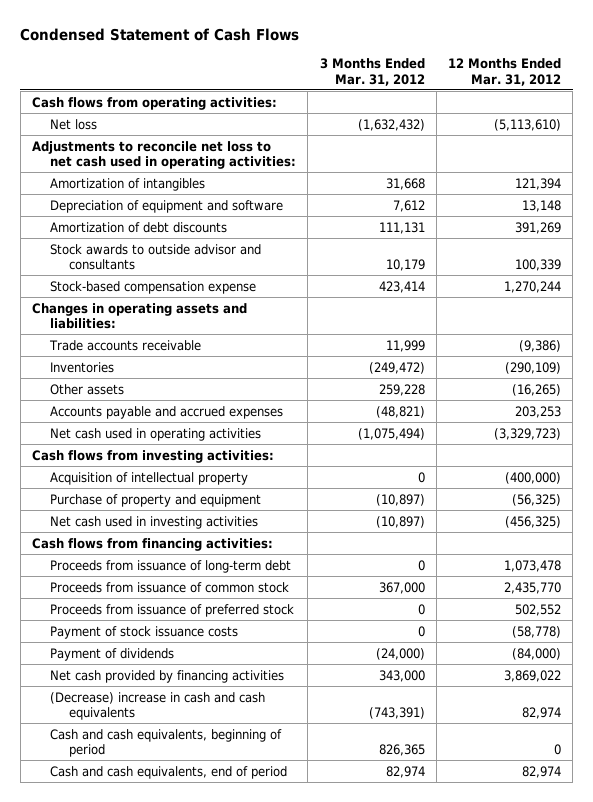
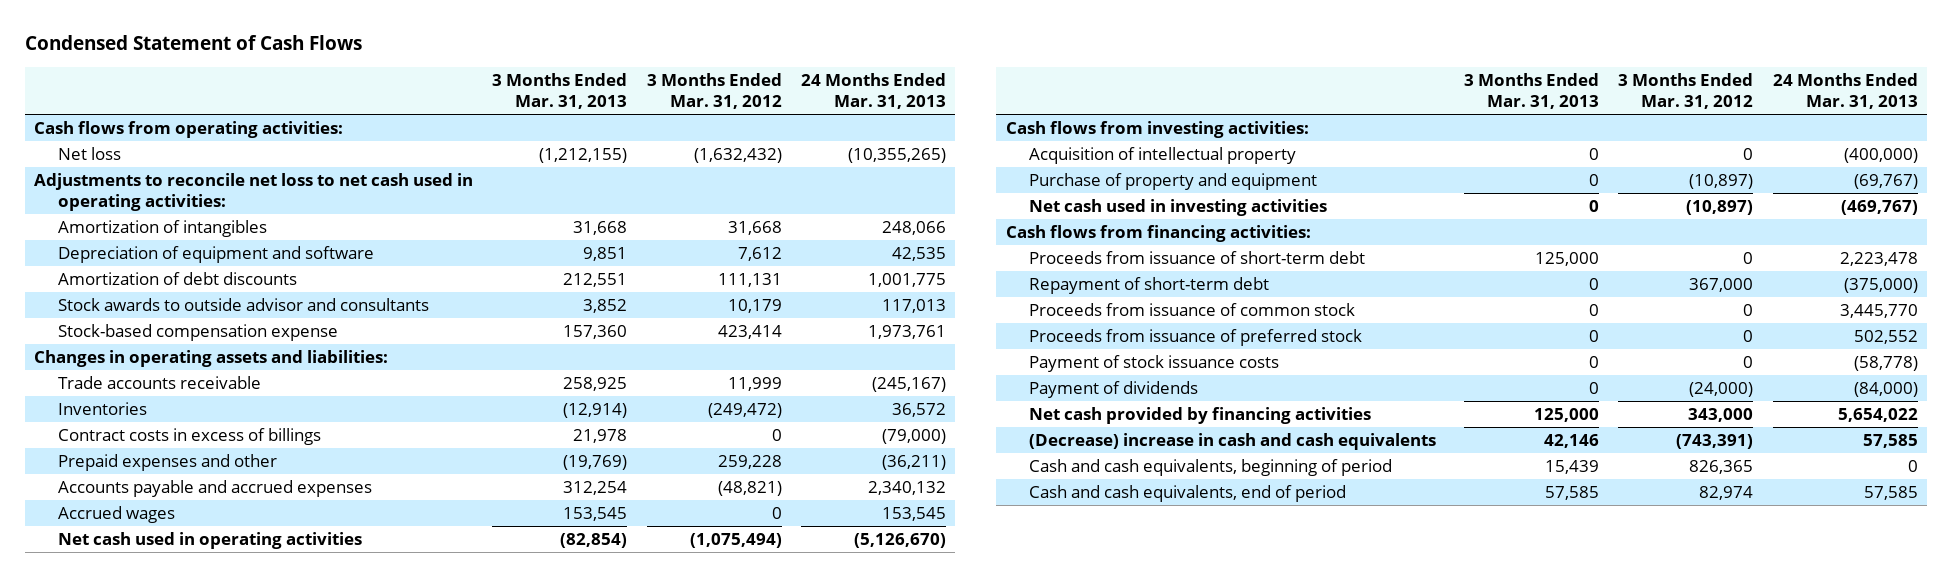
- | 3 Months Ended Mar. 31, 2012 | 12 Months Ended Mar. 31, 2012
+ | 3 Months Ended Mar. 31, 2013 | 3 Months Ended Mar. 31, 2012 | 24 Months Ended Mar. 31, 2013
- Other assets | 259,228 | (16,265)
+ Contract costs in excess of billings | 21,978 | 0 | (79,000)
+ Prepaid expenses and other | (19,769) | 259,228 | (36,211)
+ Accrued wages | 153,545 | 0 | 153,545
- Proceeds from issuance of long-term debt | 0 | 1,073,478
- Proceeds from issuance of common stock | 367,000 | 2,435,770
+ Proceeds from issuance of short-term debt | 125,000 | 0 | 2,223,478
+ Repayment of short-term debt | 0 | 367,000 | (375,000)
+ Proceeds from issuance of common stock | 0 | 0 | 3,445,770

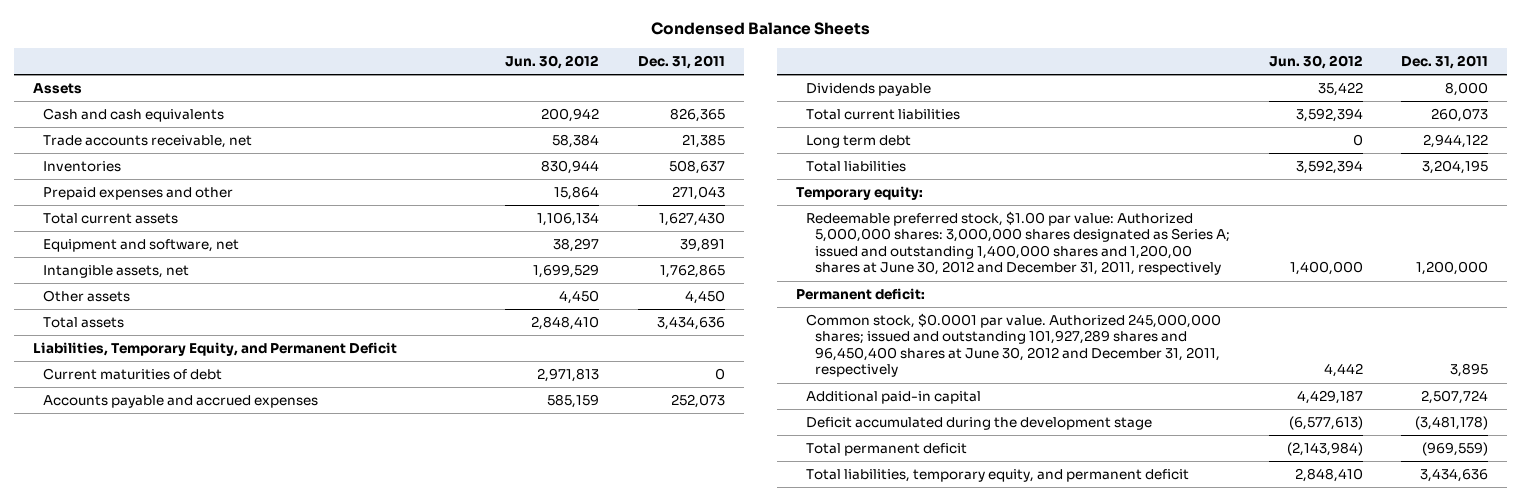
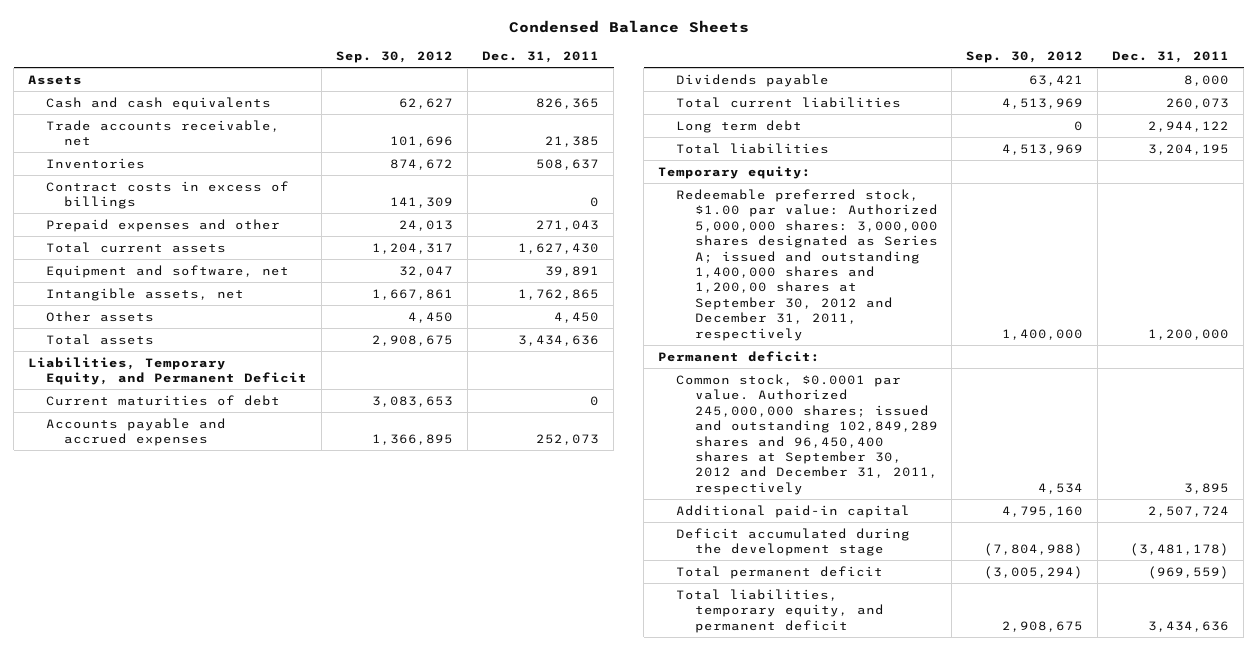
- | Jun. 30, 2012 | Dec. 31, 2011
+ | Sep. 30, 2012 | Dec. 31, 2011
+ Contract costs in excess of billings | 141,309 | 0
- Redeemable preferred stock, $1.00 par value: Authorized 5,000,000 shares: 3,000,000 shares designated as Series A; issued and outstanding 1,400,000 shares and 1,200,00 shares at June 30, 2012 and December 31, 2011, respectively | 1,400,000 | 1,200,000
+ Redeemable preferred stock, $1.00 par value: Authorized 5,000,000 shares: 3,000,000 shares designated as Series A; issued and outstanding 1,400,000 shares and 1,200,00 shares at September 30, 2012 and December 31, 2011, respectively | 1,400,000 | 1,200,000
- Common stock, $0.0001 par value. Authorized 245,000,000 shares; issued and outstanding 101,927,289 shares and 96,450,400 shares at June 30, 2012 and December 31, 2011, respectively | 4,442 | 3,895
+ Common stock, $0.0001 par value. Authorized 245,000,000 shares; issued and outstanding 102,849,289 shares and 96,450,400 shares at September 30, 2012 and December 31, 2011, respectively | 4,534 | 3,895

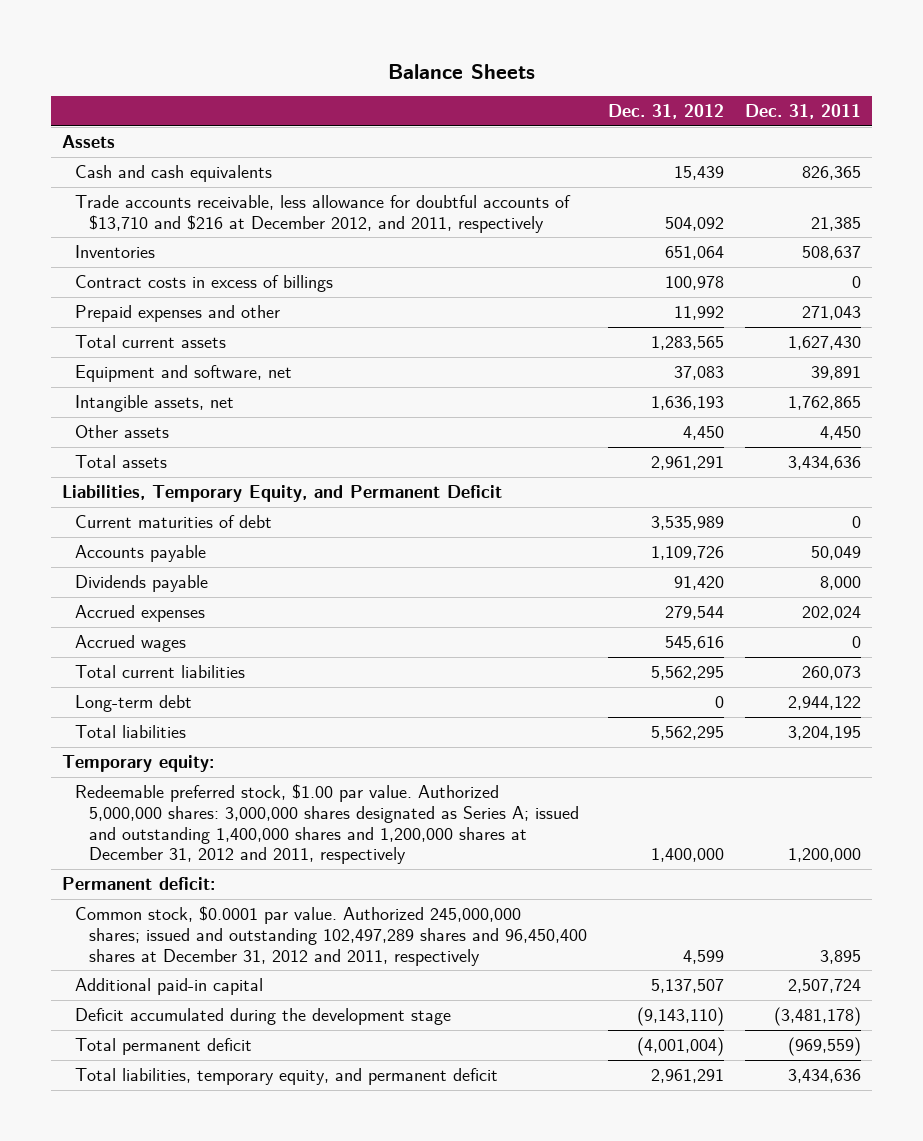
- Condensed Balance Sheets
+ Balance Sheets
- | Sep. 30, 2012 | Dec. 31, 2011
+ | Dec. 31, 2012 | Dec. 31, 2011
- Trade accounts receivable, net | 101,696 | 21,385
+ Trade accounts receivable, less allowance for doubtful accounts of $13,710 and $216 at December 2012, and 2011, respectively | 504,092 | 21,385
- Accounts payable and accrued expenses | 1,366,895 | 252,073
+ Accounts payable | 1,109,726 | 50,049
+ Accrued expenses | 279,544 | 202,024
+ Accrued wages | 545,616 | 0
- Long term debt | 0 | 2,944,122
+ Long-term debt | 0 | 2,944,122
- Redeemable preferred stock, $1.00 par value: Authorized 5,000,000 shares: 3,000,000 shares designated as Series A; issued and outstanding 1,400,000 shares and 1,200,00 shares at September 30, 2012 and December 31, 2011, respectively | 1,400,000 | 1,200,000
+ Redeemable preferred stock, $1.00 par value. Authorized 5,000,000 shares: 3,000,000 shares designated as Series A; issued and outstanding 1,400,000 shares and 1,200,000 shares at December 31, 2012 and 2011, respectively | 1,400,000 | 1,200,000
- Common stock, $0.0001 par value. Authorized 245,000,000 shares; issued and outstanding 102,849,289 shares and 96,450,400 shares at September 30, 2012 and December 31, 2011, respectively | 4,534 | 3,895
+ Common stock, $0.0001 par value. Authorized 245,000,000 shares; issued and outstanding 102,497,289 shares and 96,450,400 shares at December 31, 2012 and 2011, respectively | 4,599 | 3,895

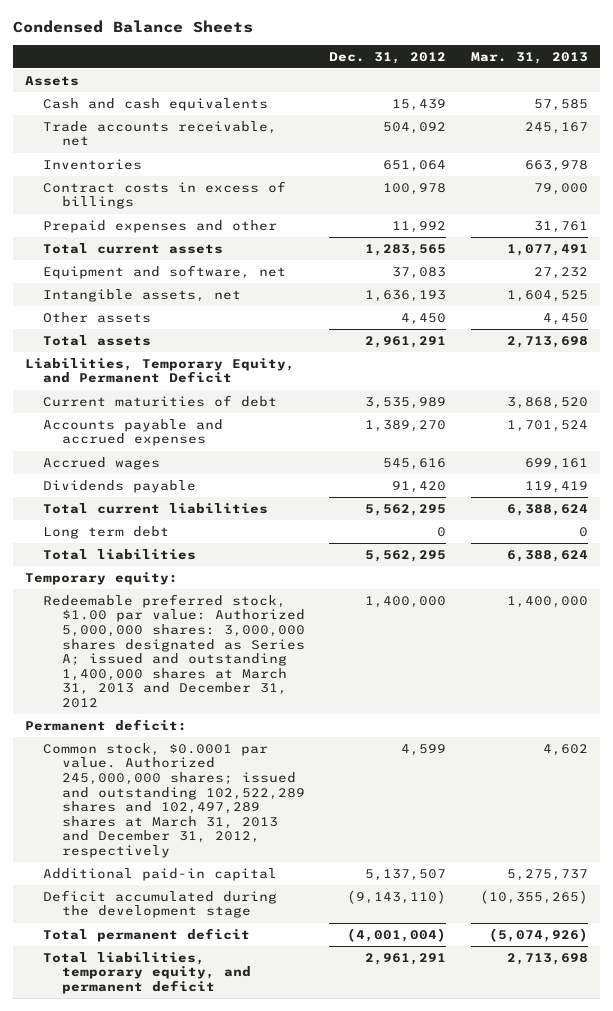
- Balance Sheets
+ Condensed Balance Sheets
- | Dec. 31, 2012 | Dec. 31, 2011
+ | Dec. 31, 2012 | Mar. 31, 2013
- Trade accounts receivable, less allowance for doubtful accounts of $13,710 and $216 at December 2012, and 2011, respectively | 504,092 | 21,385
+ Trade accounts receivable, net | 504,092 | 245,167
- Accounts payable | 1,109,726 | 50,049
- Accrued expenses | 279,544 | 202,024
+ Accounts payable and accrued expenses | 1,389,270 | 1,701,524
moved down: Dividends payable | 91,420 | 119,419
- Long-term debt | 0 | 2,944,122
+ Long term debt | 0 | 0
- Redeemable preferred stock, $1.00 par value. Authorized 5,000,000 shares: 3,000,000 shares designated as Series A; issued and outstanding 1,400,000 shares and 1,200,000 shares at December 31, 2012 and 2011, respectively | 1,400,000 | 1,200,000
+ Redeemable preferred stock, $1.00 par value: Authorized 5,000,000 shares: 3,000,000 shares designated as Series A; issued and outstanding 1,400,000 shares at March 31, 2013 and December 31, 2012 | 1,400,000 | 1,400,000
- Common stock, $0.0001 par value. Authorized 245,000,000 shares; issued and outstanding 102,497,289 shares and 96,450,400 shares at December 31, 2012 and 2011, respectively | 4,599 | 3,895
+ Common stock, $0.0001 par value. Authorized 245,000,000 shares; issued and outstanding 102,522,289 shares and 102,497,289 shares at March 31, 2013 and December 31, 2012, respectively | 4,599 | 4,602

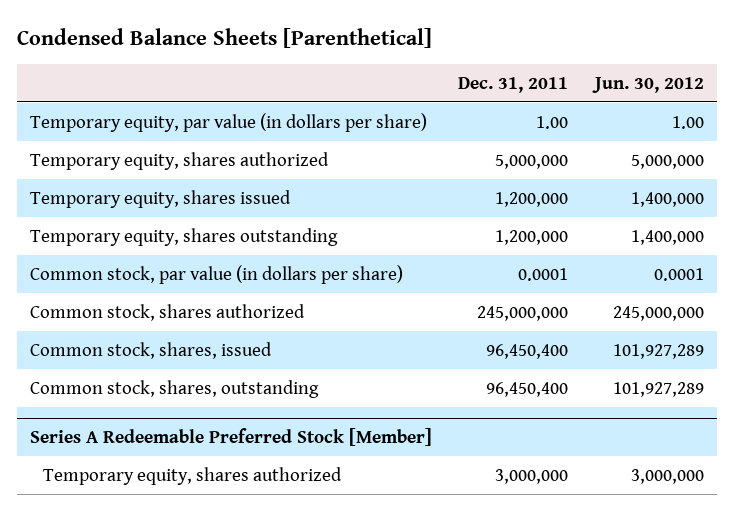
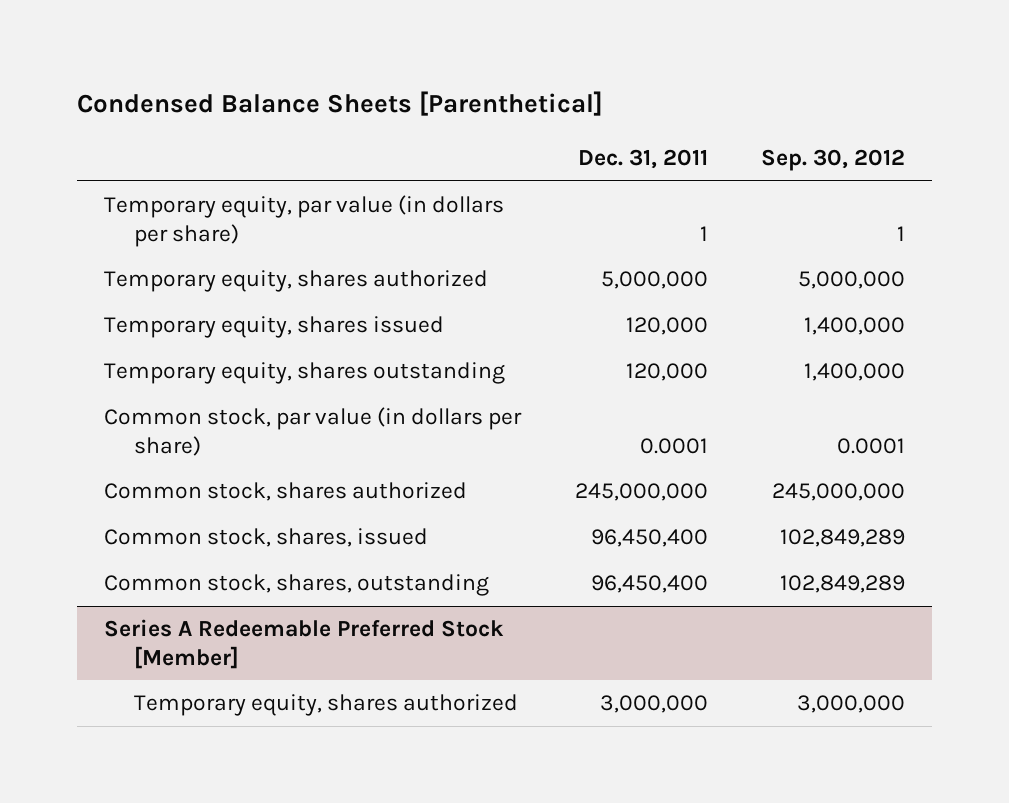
- | Dec. 31, 2011 | Jun. 30, 2012
+ | Dec. 31, 2011 | Sep. 30, 2012
- Temporary equity, par value (in dollars per share) | 1.00 | 1.00
+ Temporary equity, par value (in dollars per share) | 1 | 1
- Temporary equity, shares issued | 1,200,000 | 1,400,000
- Temporary equity, shares outstanding | 1,200,000 | 1,400,000
+ Temporary equity, shares issued | 120,000 | 1,400,000
+ Temporary equity, shares outstanding | 120,000 | 1,400,000

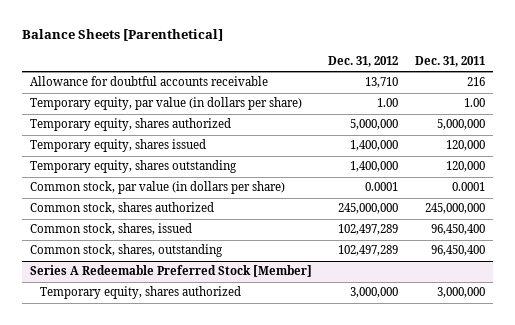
- Condensed Balance Sheets [Parenthetical]
+ Balance Sheets [Parenthetical]
- | Dec. 31, 2011 | Sep. 30, 2012
+ | Dec. 31, 2012 | Dec. 31, 2011
- Temporary equity, par value (in dollars per share) | 1 | 1
+ Allowance for doubtful accounts receivable | 13,710 | 216
+ Temporary equity, par value (in dollars per share) | 1.00 | 1.00

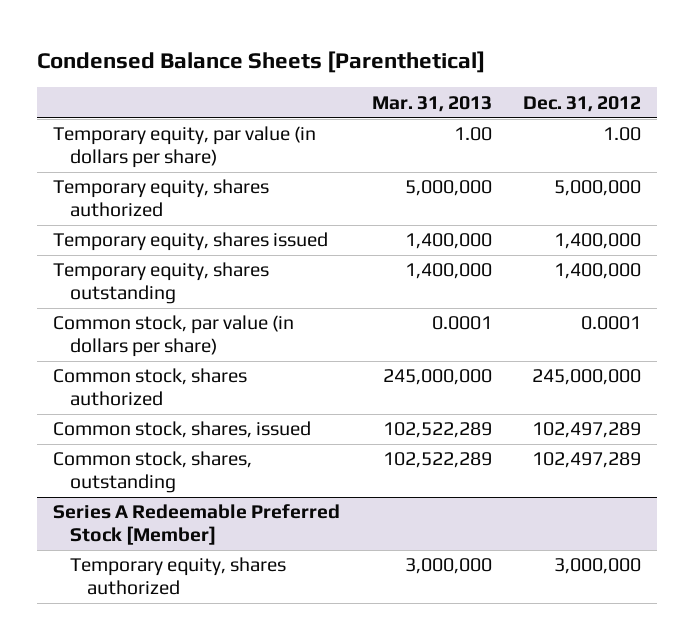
- Balance Sheets [Parenthetical]
+ Condensed Balance Sheets [Parenthetical]
- | Dec. 31, 2012 | Dec. 31, 2011
+ | Mar. 31, 2013 | Dec. 31, 2012
- Allowance for doubtful accounts receivable | 13,710 | 216

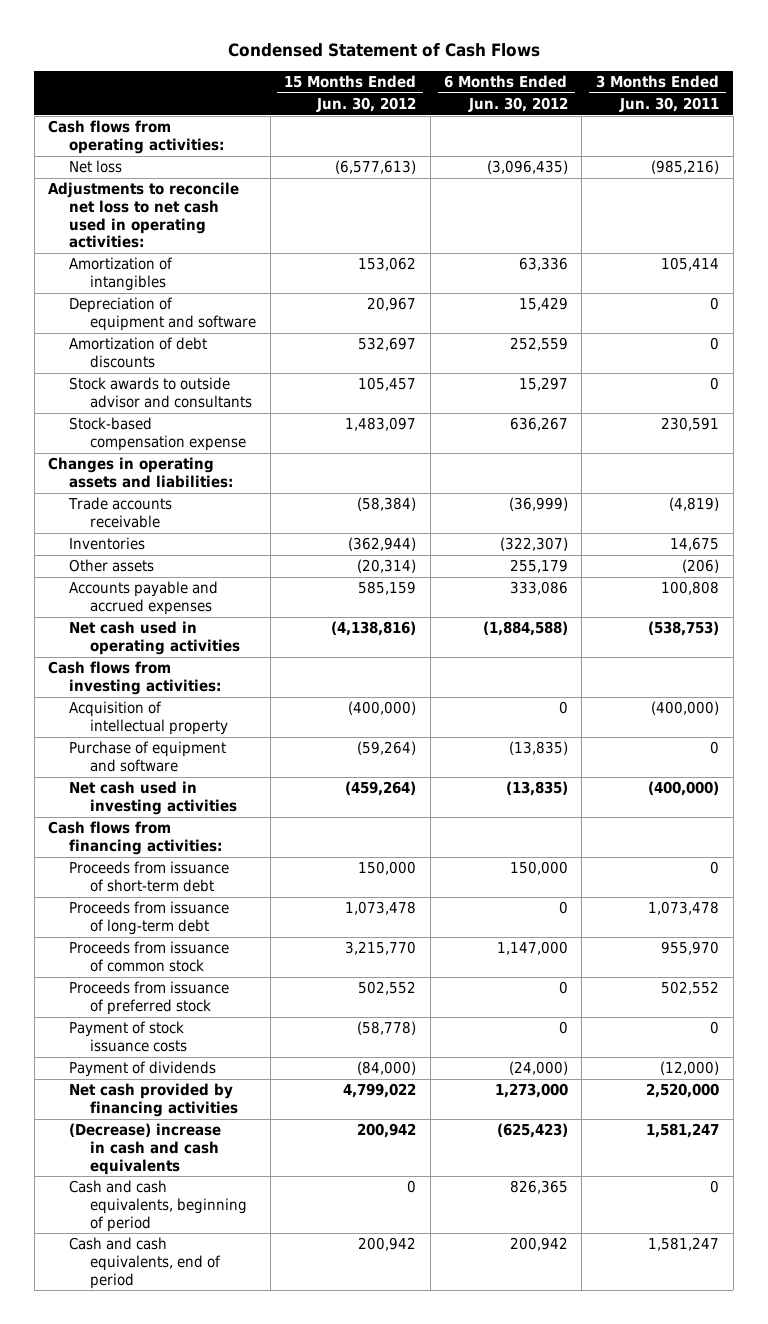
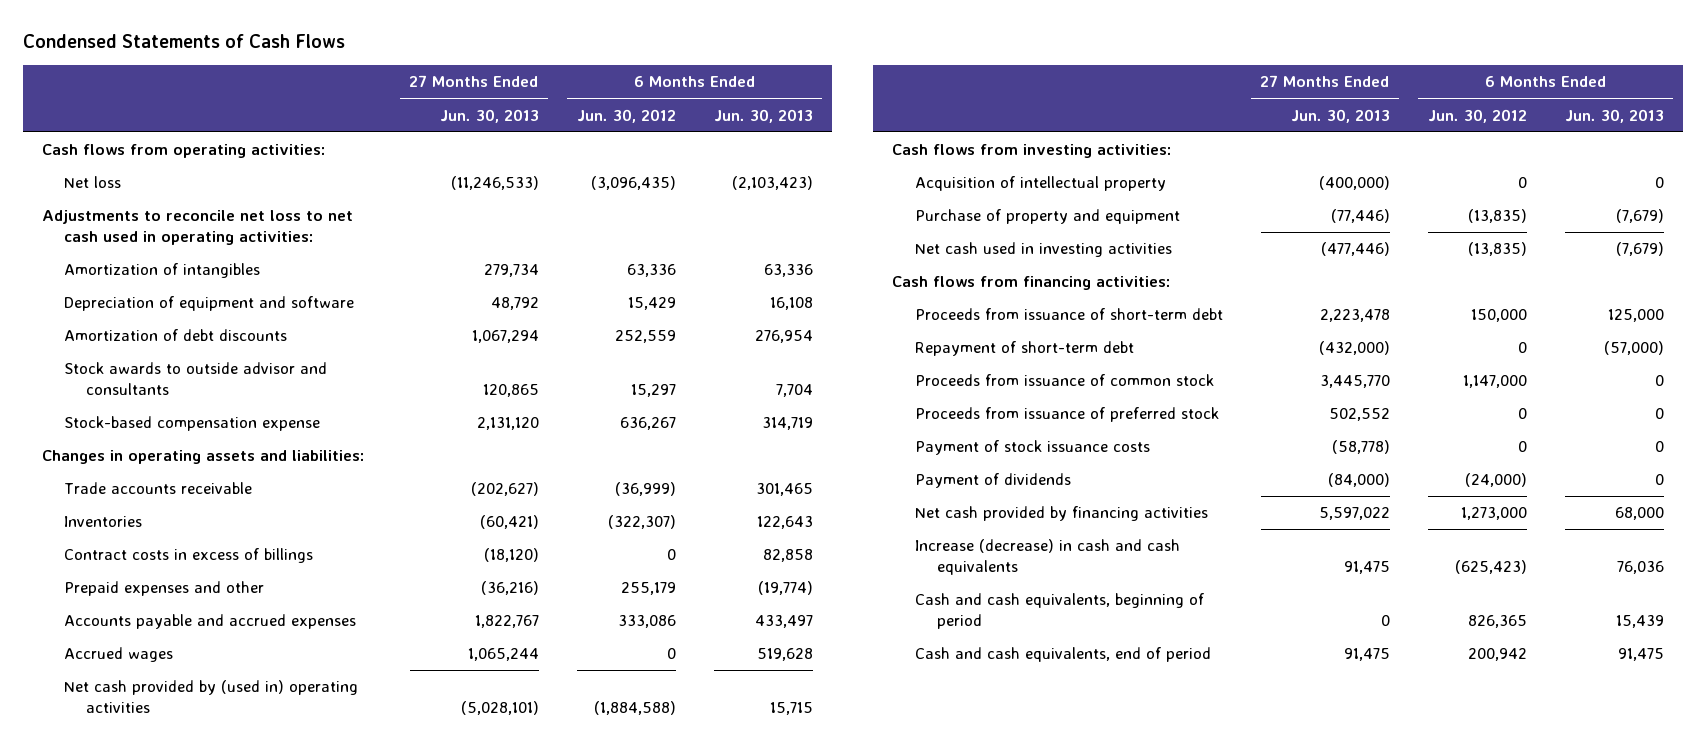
- Condensed Statement of Cash Flows
+ Condensed Statements of Cash Flows
- | 15 Months Ended Jun. 30, 2012 | 6 Months Ended Jun. 30, 2012 | 3 Months Ended Jun. 30, 2011
+ | 27 Months Ended Jun. 30, 2013 | 6 Months Ended Jun. 30, 2012 | 6 Months Ended Jun. 30, 2013
- Other assets | (20,314) | 255,179 | (206)
+ Contract costs in excess of billings | (18,120) | 0 | 82,858
+ Prepaid expenses and other | (36,216) | 255,179 | (19,774)
- Net cash used in operating activities | (4,138,816) | (1,884,588) | (538,753)
+ Accrued wages | 1,065,244 | 0 | 519,628
+ Net cash provided by (used in) operating activities | (5,028,101) | (1,884,588) | 15,715
- Purchase of equipment and software | (59,264) | (13,835) | 0
+ Purchase of property and equipment | (77,446) | (13,835) | (7,679)
- Proceeds from issuance of long-term debt | 1,073,478 | 0 | 1,073,478
+ Repayment of short-term debt | (432,000) | 0 | (57,000)
- (Decrease) increase in cash and cash equivalents | 200,942 | (625,423) | 1,581,247
+ Increase (decrease) in cash and cash equivalents | 91,475 | (625,423) | 76,036

